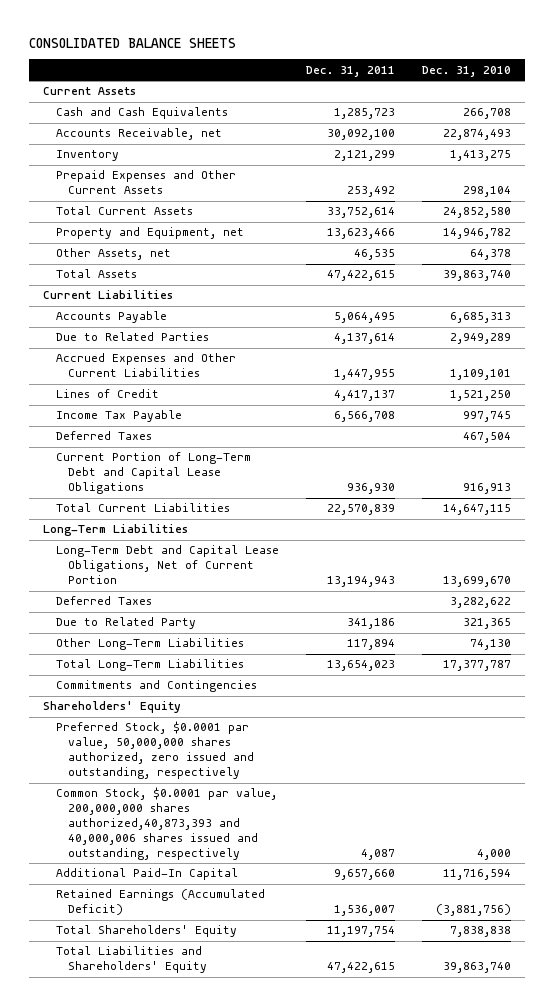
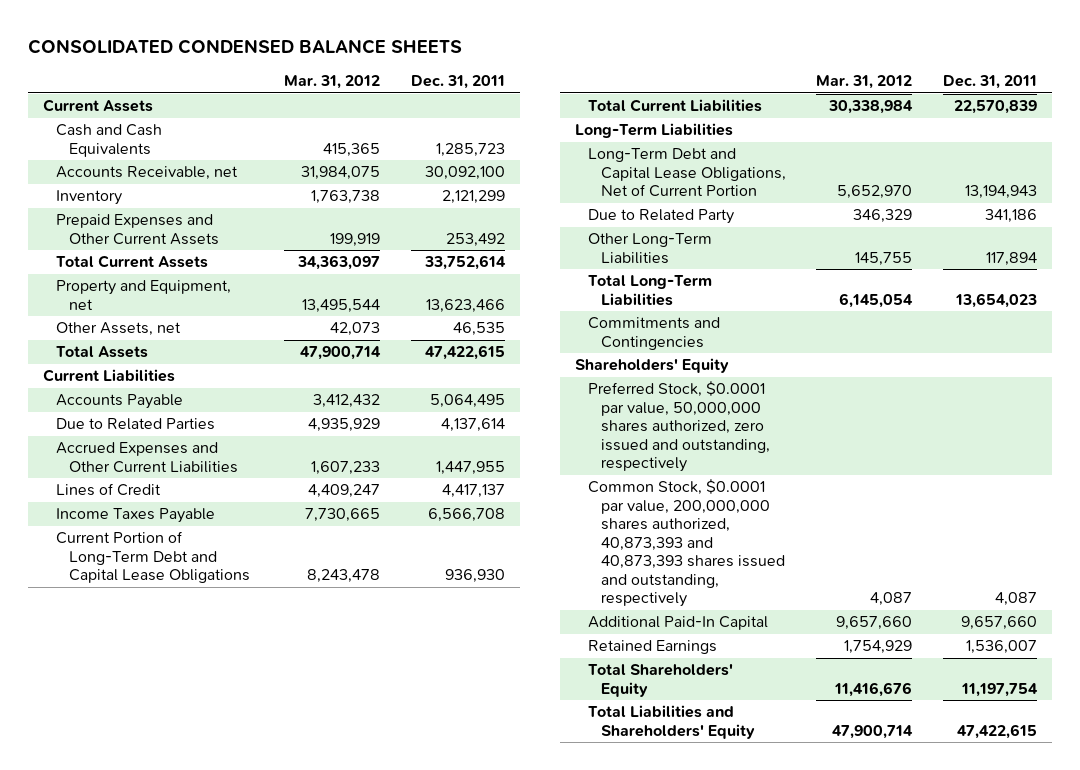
- CONSOLIDATED BALANCE SHEETS
+ CONSOLIDATED CONDENSED BALANCE SHEETS
- | Dec. 31, 2011 | Dec. 31, 2010
+ | Mar. 31, 2012 | Dec. 31, 2011
- Income Tax Payable | 6,566,708 | 997,745
- Deferred Taxes | | 467,504
+ Income Taxes Payable | 7,730,665 | 6,566,708
- Deferred Taxes | | 3,282,622
- Common Stock, $0.0001 par value, 200,000,000 shares authorized,40,873,393 and 40,000,006 shares issued and outstanding, respectively | 4,087 | 4,000
+ Common Stock, $0.0001 par value, 200,000,000 shares authorized, 40,873,393 and 40,873,393 shares issued and outstanding, respectively | 4,087 | 4,087
- Retained Earnings (Accumulated Deficit) | 1,536,007 | (3,881,756)
+ Retained Earnings | 1,754,929 | 1,536,007

